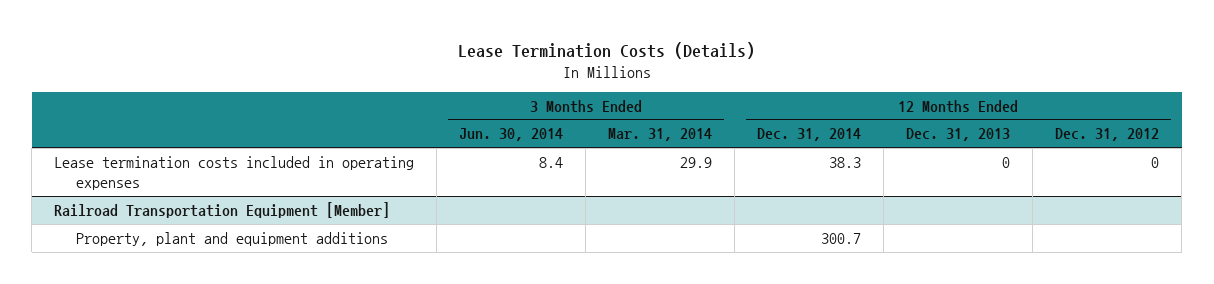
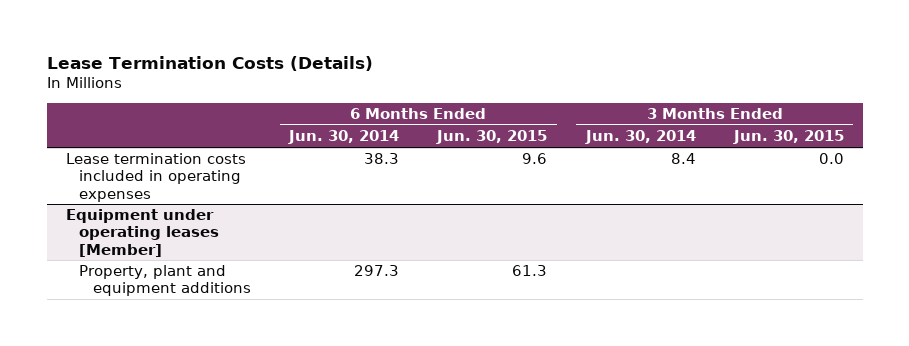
- | 3 Months Ended Jun. 30, 2014 | 3 Months Ended Mar. 31, 2014 | 12 Months Ended Dec. 31, 2014 | 12 Months Ended Dec. 31, 2013 | 12 Months Ended Dec. 31, 2012
+ | 6 Months Ended Jun. 30, 2014 | 6 Months Ended Jun. 30, 2015 | 3 Months Ended Jun. 30, 2014 | 3 Months Ended Jun. 30, 2015
- Railroad Transportation Equipment [Member]
+ Equipment under operating leases [Member]

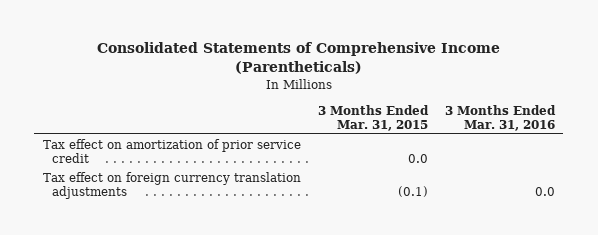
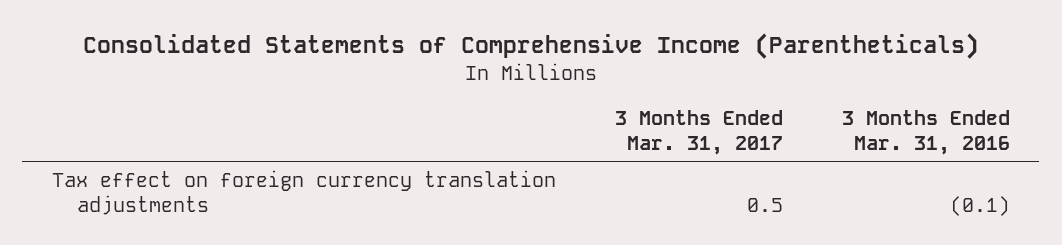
- | 3 Months Ended Mar. 31, 2015 | 3 Months Ended Mar. 31, 2016
+ | 3 Months Ended Mar. 31, 2017 | 3 Months Ended Mar. 31, 2016
- Tax effect on amortization of prior service credit | 0.0 |
- Tax effect on foreign currency translation adjustments | (0.1) | 0.0
+ Tax effect on foreign currency translation adjustments | 0.5 | (0.1)

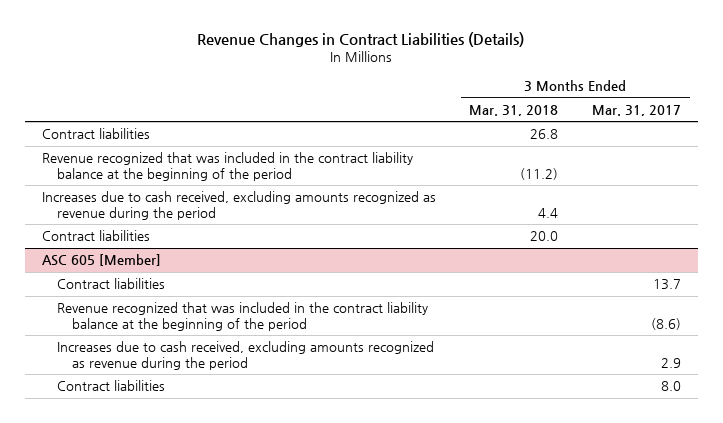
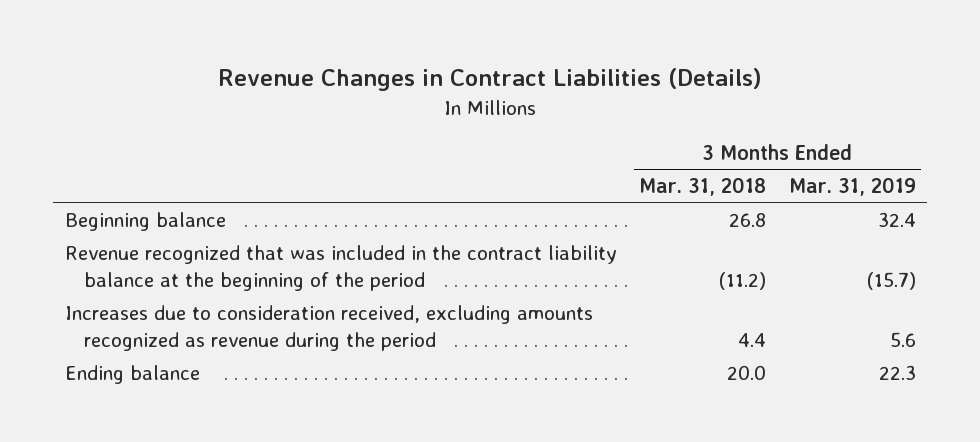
- | 3 Months Ended Mar. 31, 2018 | 3 Months Ended Mar. 31, 2017
+ | 3 Months Ended Mar. 31, 2018 | 3 Months Ended Mar. 31, 2019
- Contract liabilities | 26.8 |
+ Beginning balance | 26.8 | 32.4
- Increases due to cash received, excluding amounts recognized as revenue during the period | 4.4 |
- Contract liabilities | 20.0 |
- ASC 605 [Member]
- Contract liabilities | | 13.7
- Revenue recognized that was included in the contract liability balance at the beginning of the period | | (8.6)
- Increases due to cash received, excluding amounts recognized as revenue during the period | | 2.9
- Contract liabilities | | 8.0
+ Increases due to consideration received, excluding amounts recognized as revenue during the period | 4.4 | 5.6
+ Ending balance | 20.0 | 22.3

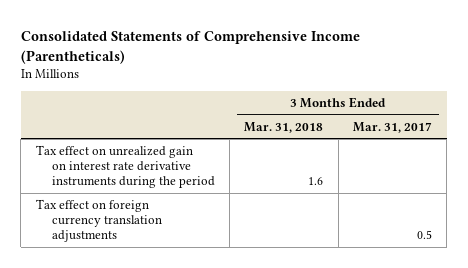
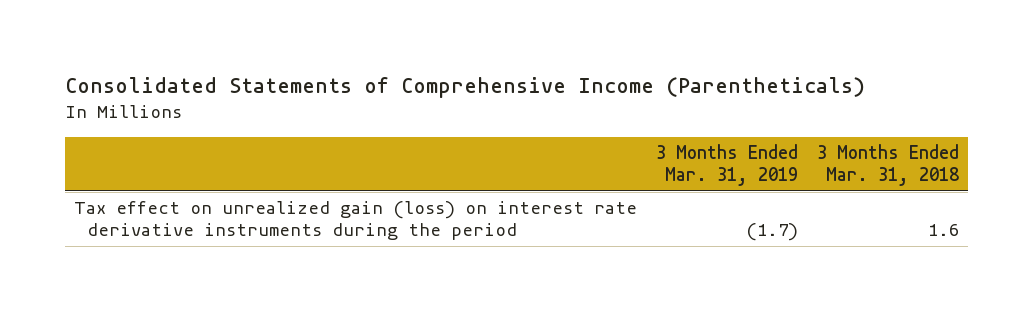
- | 3 Months Ended Mar. 31, 2018 | 3 Months Ended Mar. 31, 2017
+ | 3 Months Ended Mar. 31, 2019 | 3 Months Ended Mar. 31, 2018
- Tax effect on unrealized gain on interest rate derivative instruments during the period | 1.6 |
- Tax effect on foreign currency translation adjustments | | 0.5
+ Tax effect on unrealized gain (loss) on interest rate derivative instruments during the period | (1.7) | 1.6

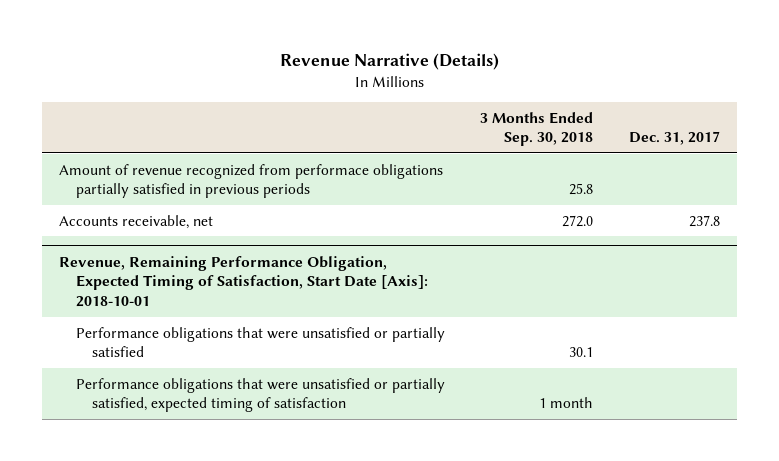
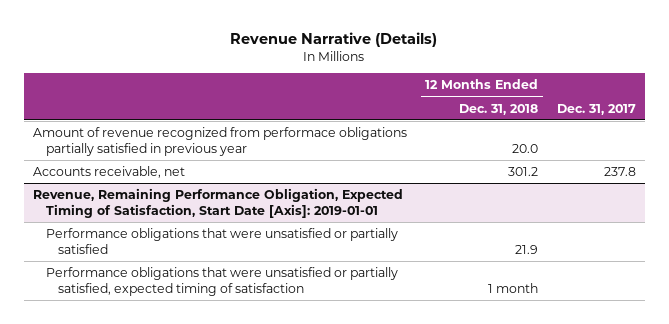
- | 3 Months Ended Sep. 30, 2018 | Dec. 31, 2017
+ | 12 Months Ended Dec. 31, 2018 | Dec. 31, 2017
- Amount of revenue recognized from performace obligations partially satisfied in previous periods | 25.8 |
+ Amount of revenue recognized from performace obligations partially satisfied in previous year | 20.0 |
- Revenue, Remaining Performance Obligation, Expected Timing of Satisfaction, Start Date [Axis]: 2018-10-01
- Performance obligations that were unsatisfied or partially satisfied | 30.1 |
- Performance obligations that were unsatisfied or partially satisfied, expected timing of satisfaction | 1 month |
+ Revenue, Remaining Performance Obligation, Expected Timing of Satisfaction, Start Date [Axis]: 2019-01-01
+ Performance obligations that were unsatisfied or partially satisfied | 21.9 |
+ Performance obligations that were unsatisfied or partially satisfied, expected timing of satisfaction | 1 month |

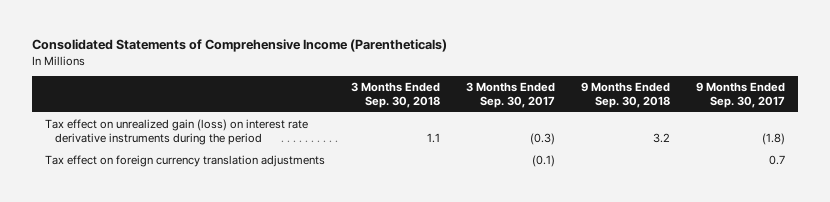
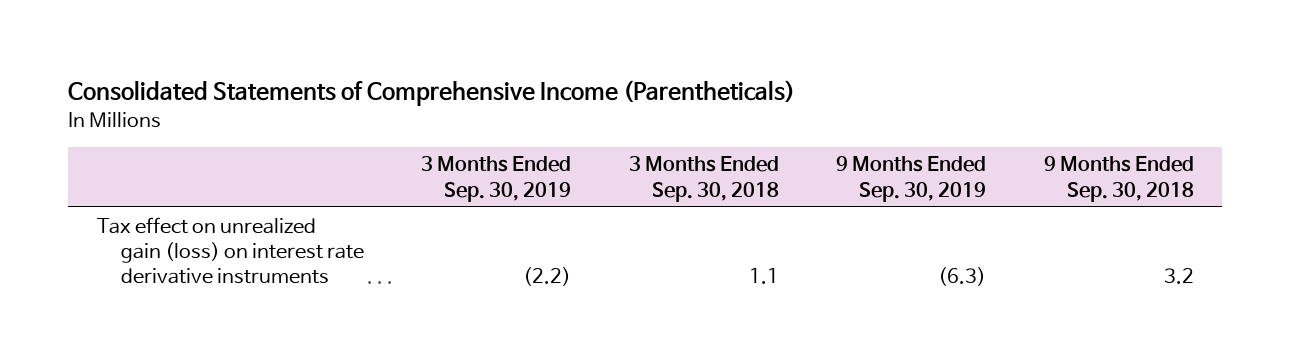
- | 3 Months Ended Sep. 30, 2018 | 3 Months Ended Sep. 30, 2017 | 9 Months Ended Sep. 30, 2018 | 9 Months Ended Sep. 30, 2017
+ | 3 Months Ended Sep. 30, 2019 | 3 Months Ended Sep. 30, 2018 | 9 Months Ended Sep. 30, 2019 | 9 Months Ended Sep. 30, 2018
- Tax effect on unrealized gain (loss) on interest rate derivative instruments during the period | 1.1 | (0.3) | 3.2 | (1.8)
- Tax effect on foreign currency translation adjustments | | (0.1) | | 0.7
+ Tax effect on unrealized gain (loss) on interest rate derivative instruments | (2.2) | 1.1 | (6.3) | 3.2

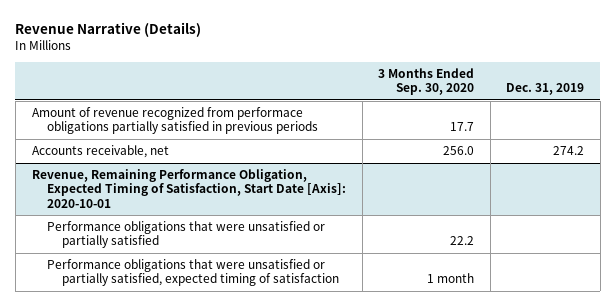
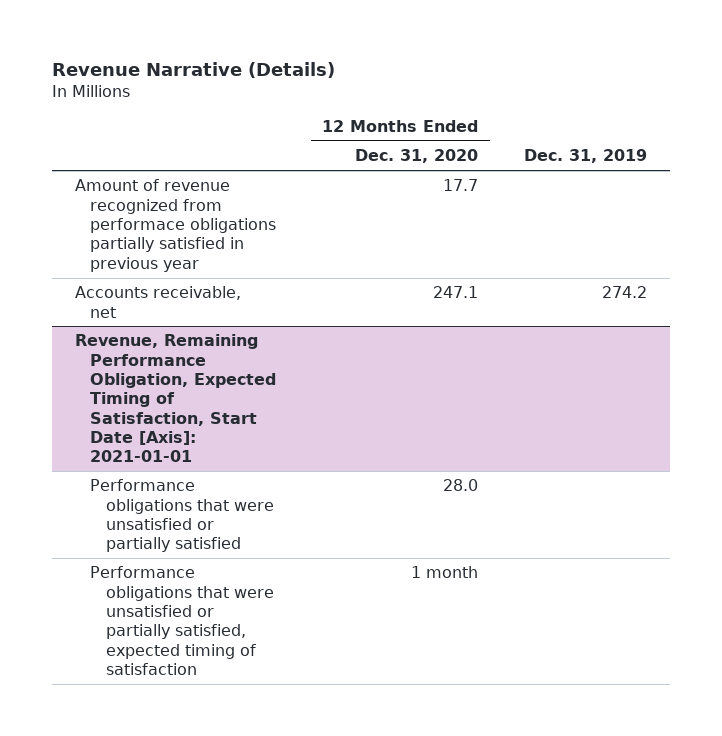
- | 3 Months Ended Sep. 30, 2020 | Dec. 31, 2019
+ | 12 Months Ended Dec. 31, 2020 | Dec. 31, 2019
- Amount of revenue recognized from performace obligations partially satisfied in previous periods | 17.7 |
+ Amount of revenue recognized from performace obligations partially satisfied in previous year | 17.7 |
- Revenue, Remaining Performance Obligation, Expected Timing of Satisfaction, Start Date [Axis]: 2020-10-01
- Performance obligations that were unsatisfied or partially satisfied | 22.2 |
- Performance obligations that were unsatisfied or partially satisfied, expected timing of satisfaction | 1 month |
+ Revenue, Remaining Performance Obligation, Expected Timing of Satisfaction, Start Date [Axis]: 2021-01-01
+ Performance obligations that were unsatisfied or partially satisfied | 28.0 |
+ Performance obligations that were unsatisfied or partially satisfied, expected timing of satisfaction | 1 month |

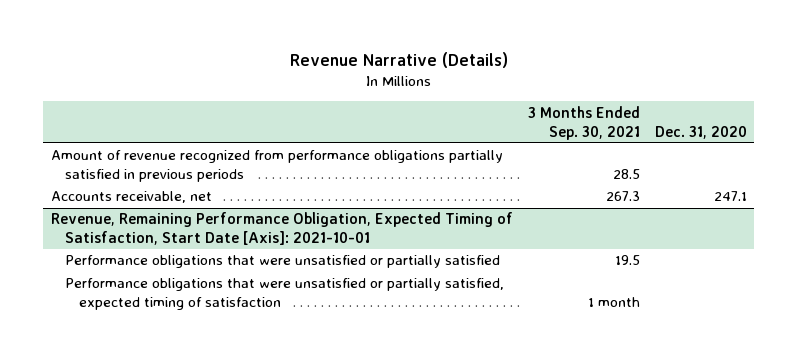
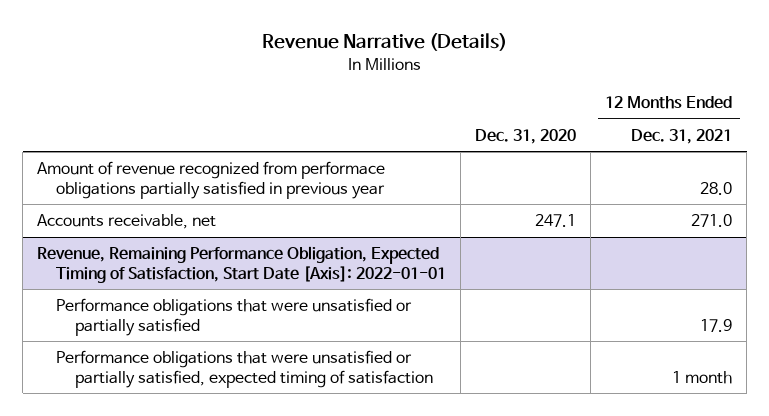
- | 3 Months Ended Sep. 30, 2021 | Dec. 31, 2020
+ | Dec. 31, 2020 | 12 Months Ended Dec. 31, 2021
- Amount of revenue recognized from performance obligations partially satisfied in previous periods | 28.5 |
+ Amount of revenue recognized from performace obligations partially satisfied in previous year | | 28.0
- Revenue, Remaining Performance Obligation, Expected Timing of Satisfaction, Start Date [Axis]: 2021-10-01
- Performance obligations that were unsatisfied or partially satisfied | 19.5 |
- Performance obligations that were unsatisfied or partially satisfied, expected timing of satisfaction | 1 month |
+ Revenue, Remaining Performance Obligation, Expected Timing of Satisfaction, Start Date [Axis]: 2022-01-01
+ Performance obligations that were unsatisfied or partially satisfied | | 17.9
+ Performance obligations that were unsatisfied or partially satisfied, expected timing of satisfaction | | 1 month

